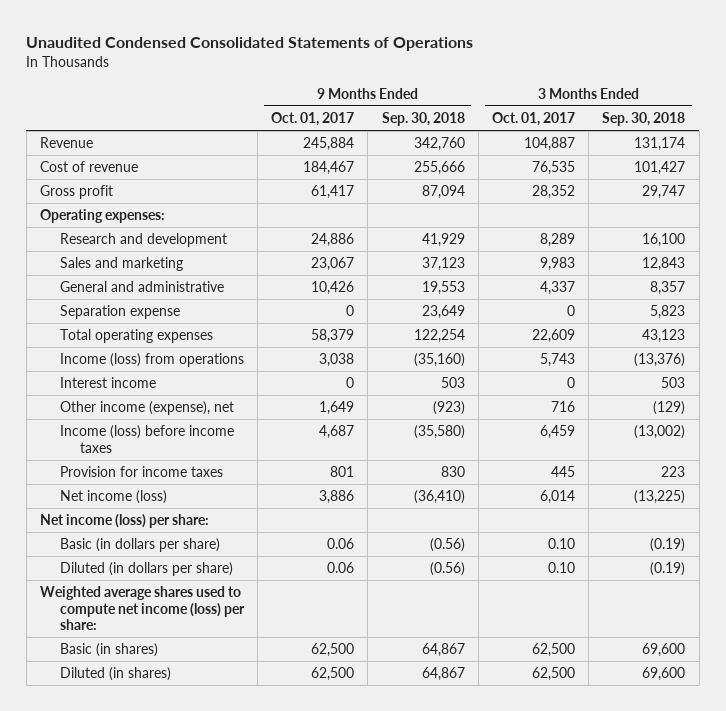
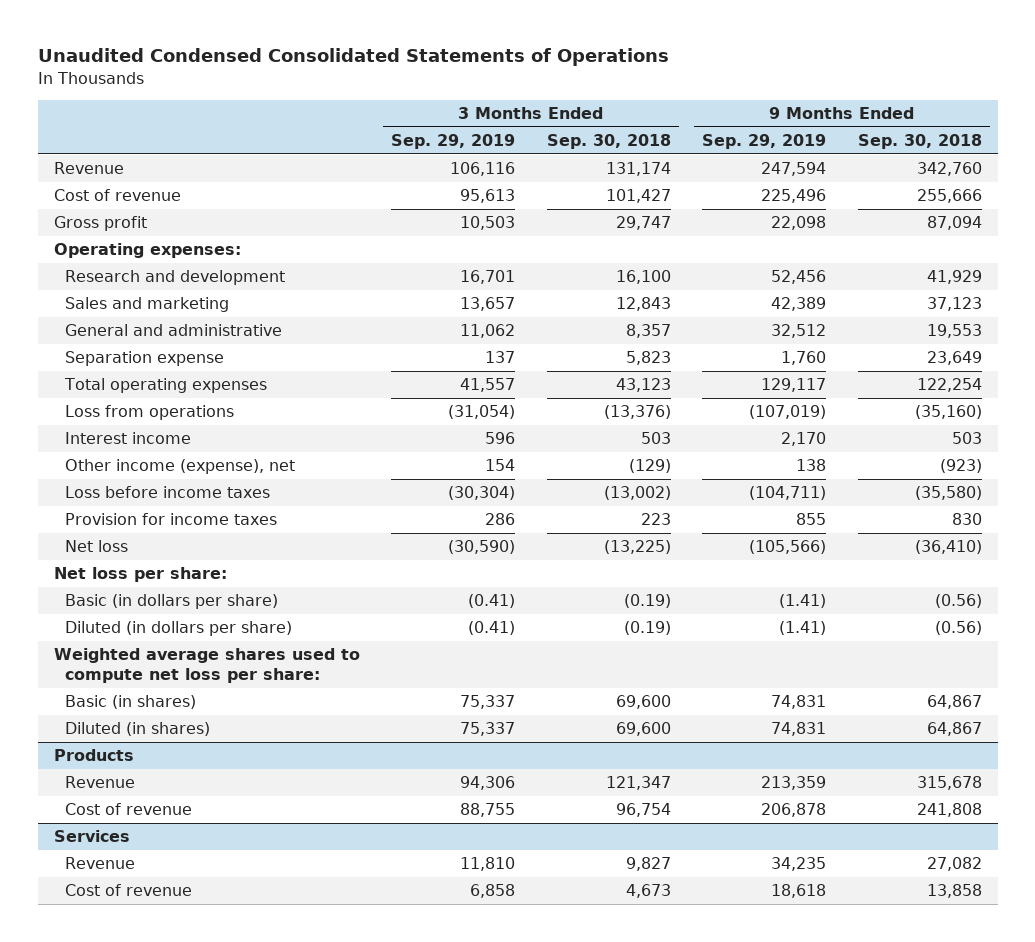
- | 9 Months Ended Oct. 01, 2017 | 9 Months Ended Sep. 30, 2018 | 3 Months Ended Oct. 01, 2017 | 3 Months Ended Sep. 30, 2018
+ | 3 Months Ended Sep. 29, 2019 | 3 Months Ended Sep. 30, 2018 | 9 Months Ended Sep. 29, 2019 | 9 Months Ended Sep. 30, 2018
- Income (loss) from operations | 3,038 | (35,160) | 5,743 | (13,376)
+ Loss from operations | (31,054) | (13,376) | (107,019) | (35,160)
- Income (loss) before income taxes | 4,687 | (35,580) | 6,459 | (13,002)
+ Loss before income taxes | (30,304) | (13,002) | (104,711) | (35,580)
- Net income (loss) | 3,886 | (36,410) | 6,014 | (13,225)
- Net income (loss) per share:
+ Net loss | (30,590) | (13,225) | (105,566) | (36,410)
+ Net loss per share:
- Weighted average shares used to compute net income (loss) per share:
+ Weighted average shares used to compute net loss per share:
+ Products
+ Revenue | 94,306 | 121,347 | 213,359 | 315,678
+ Cost of revenue | 88,755 | 96,754 | 206,878 | 241,808
+ Services
+ Revenue | 11,810 | 9,827 | 34,235 | 27,082
+ Cost of revenue | 6,858 | 4,673 | 18,618 | 13,858

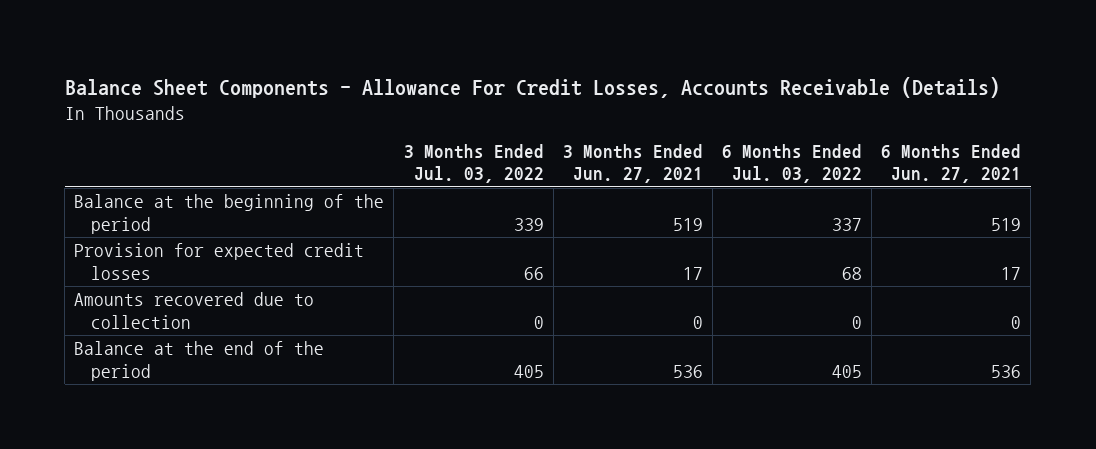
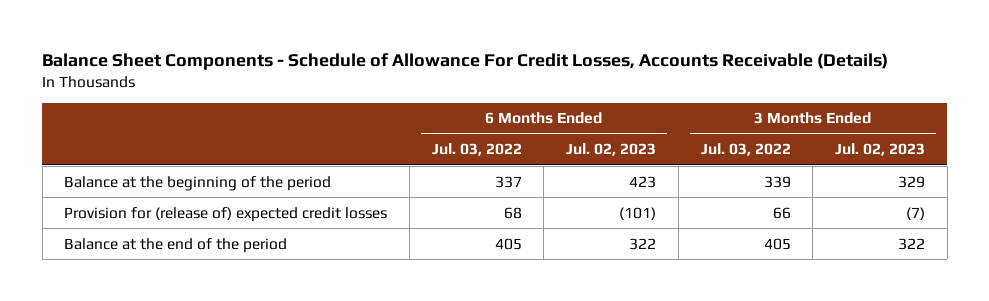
- Balance Sheet Components - Allowance For Credit Losses, Accounts Receivable (Details)
+ Balance Sheet Components - Schedule of Allowance For Credit Losses, Accounts Receivable (Details)
- | 3 Months Ended Jul. 03, 2022 | 3 Months Ended Jun. 27, 2021 | 6 Months Ended Jul. 03, 2022 | 6 Months Ended Jun. 27, 2021
+ | 6 Months Ended Jul. 03, 2022 | 6 Months Ended Jul. 02, 2023 | 3 Months Ended Jul. 03, 2022 | 3 Months Ended Jul. 02, 2023
- Provision for expected credit losses | 66 | 17 | 68 | 17
- Amounts recovered due to collection | 0 | 0 | 0 | 0
+ Provision for (release of) expected credit losses | 68 | (101) | 66 | (7)

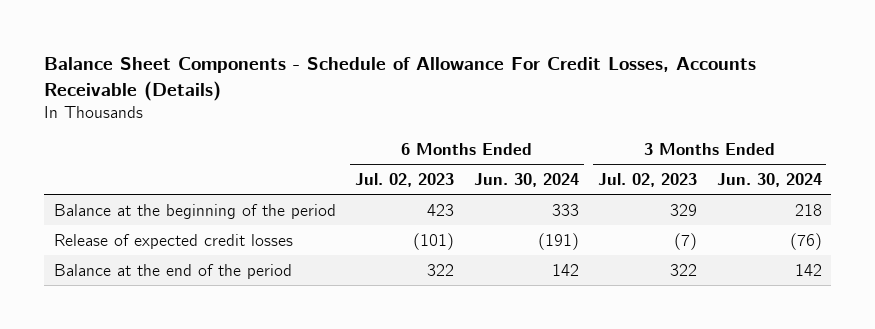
- | 6 Months Ended Jul. 03, 2022 | 6 Months Ended Jul. 02, 2023 | 3 Months Ended Jul. 03, 2022 | 3 Months Ended Jul. 02, 2023
+ | 6 Months Ended Jul. 02, 2023 | 6 Months Ended Jun. 30, 2024 | 3 Months Ended Jul. 02, 2023 | 3 Months Ended Jun. 30, 2024
- Provision for (release of) expected credit losses | 68 | (101) | 66 | (7)
+ Release of expected credit losses | (101) | (191) | (7) | (76)

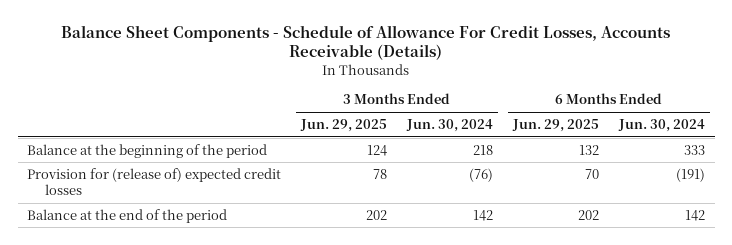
- | 6 Months Ended Jul. 02, 2023 | 6 Months Ended Jun. 30, 2024 | 3 Months Ended Jul. 02, 2023 | 3 Months Ended Jun. 30, 2024
+ | 3 Months Ended Jun. 29, 2025 | 3 Months Ended Jun. 30, 2024 | 6 Months Ended Jun. 29, 2025 | 6 Months Ended Jun. 30, 2024
- Release of expected credit losses | (101) | (191) | (7) | (76)
+ Provision for (release of) expected credit losses | 78 | (76) | 70 | (191)

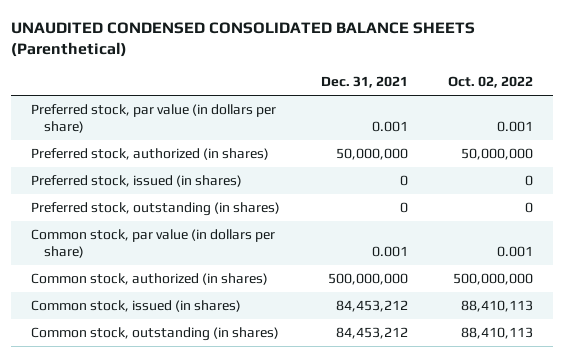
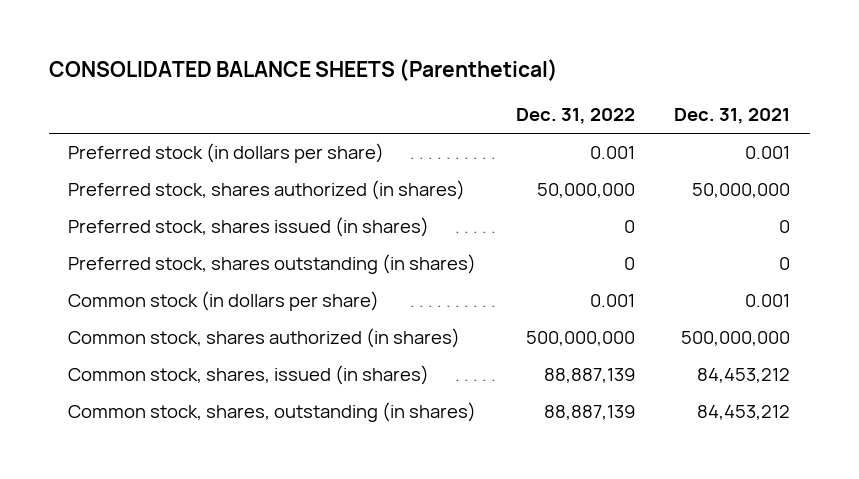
- UNAUDITED CONDENSED CONSOLIDATED BALANCE SHEETS (Parenthetical)
+ CONSOLIDATED BALANCE SHEETS (Parenthetical)
- | Dec. 31, 2021 | Oct. 02, 2022
+ | Dec. 31, 2022 | Dec. 31, 2021
- Preferred stock, par value (in dollars per share) | 0.001 | 0.001
- Preferred stock, authorized (in shares) | 50,000,000 | 50,000,000
- Preferred stock, issued (in shares) | 0 | 0
- Preferred stock, outstanding (in shares) | 0 | 0
- Common stock, par value (in dollars per share) | 0.001 | 0.001
- Common stock, authorized (in shares) | 500,000,000 | 500,000,000
- Common stock, issued (in shares) | 84,453,212 | 88,410,113
- Common stock, outstanding (in shares) | 84,453,212 | 88,410,113
+ Preferred stock (in dollars per share) | 0.001 | 0.001
+ Preferred stock, shares authorized (in shares) | 50,000,000 | 50,000,000
+ Preferred stock, shares issued (in shares) | 0 | 0
+ Preferred stock, shares outstanding (in shares) | 0 | 0
+ Common stock (in dollars per share) | 0.001 | 0.001
+ Common stock, shares authorized (in shares) | 500,000,000 | 500,000,000
+ Common stock, shares, issued (in shares) | 88,887,139 | 84,453,212
+ Common stock, shares, outstanding (in shares) | 88,887,139 | 84,453,212

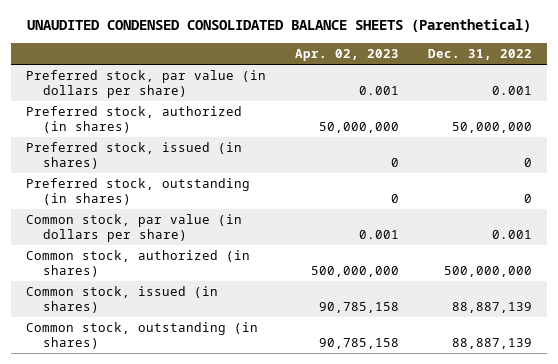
- CONSOLIDATED BALANCE SHEETS (Parenthetical)
+ UNAUDITED CONDENSED CONSOLIDATED BALANCE SHEETS (Parenthetical)
- | Dec. 31, 2022 | Dec. 31, 2021
+ | Apr. 02, 2023 | Dec. 31, 2022
- Preferred stock (in dollars per share) | 0.001 | 0.001
- Preferred stock, shares authorized (in shares) | 50,000,000 | 50,000,000
- Preferred stock, shares issued (in shares) | 0 | 0
- Preferred stock, shares outstanding (in shares) | 0 | 0
- Common stock (in dollars per share) | 0.001 | 0.001
- Common stock, shares authorized (in shares) | 500,000,000 | 500,000,000
- Common stock, shares, issued (in shares) | 88,887,139 | 84,453,212
- Common stock, shares, outstanding (in shares) | 88,887,139 | 84,453,212
+ Preferred stock, par value (in dollars per share) | 0.001 | 0.001
+ Preferred stock, authorized (in shares) | 50,000,000 | 50,000,000
+ Preferred stock, issued (in shares) | 0 | 0
+ Preferred stock, outstanding (in shares) | 0 | 0
+ Common stock, par value (in dollars per share) | 0.001 | 0.001
+ Common stock, authorized (in shares) | 500,000,000 | 500,000,000
+ Common stock, issued (in shares) | 90,785,158 | 88,887,139
+ Common stock, outstanding (in shares) | 90,785,158 | 88,887,139

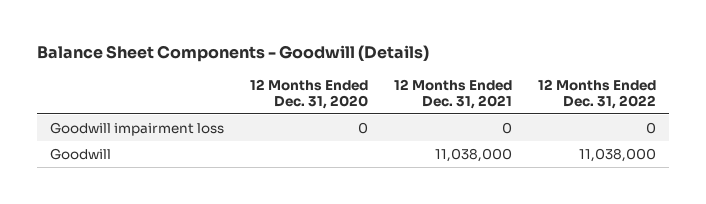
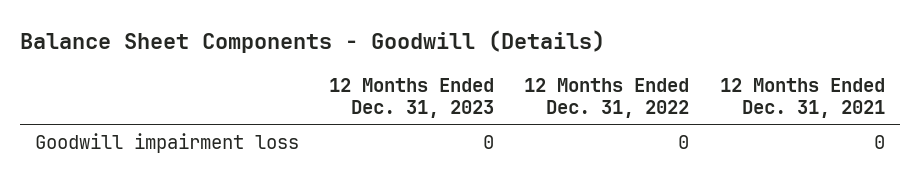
- | 12 Months Ended Dec. 31, 2020 | 12 Months Ended Dec. 31, 2021 | 12 Months Ended Dec. 31, 2022
+ | 12 Months Ended Dec. 31, 2023 | 12 Months Ended Dec. 31, 2022 | 12 Months Ended Dec. 31, 2021
- Goodwill | | 11,038,000 | 11,038,000

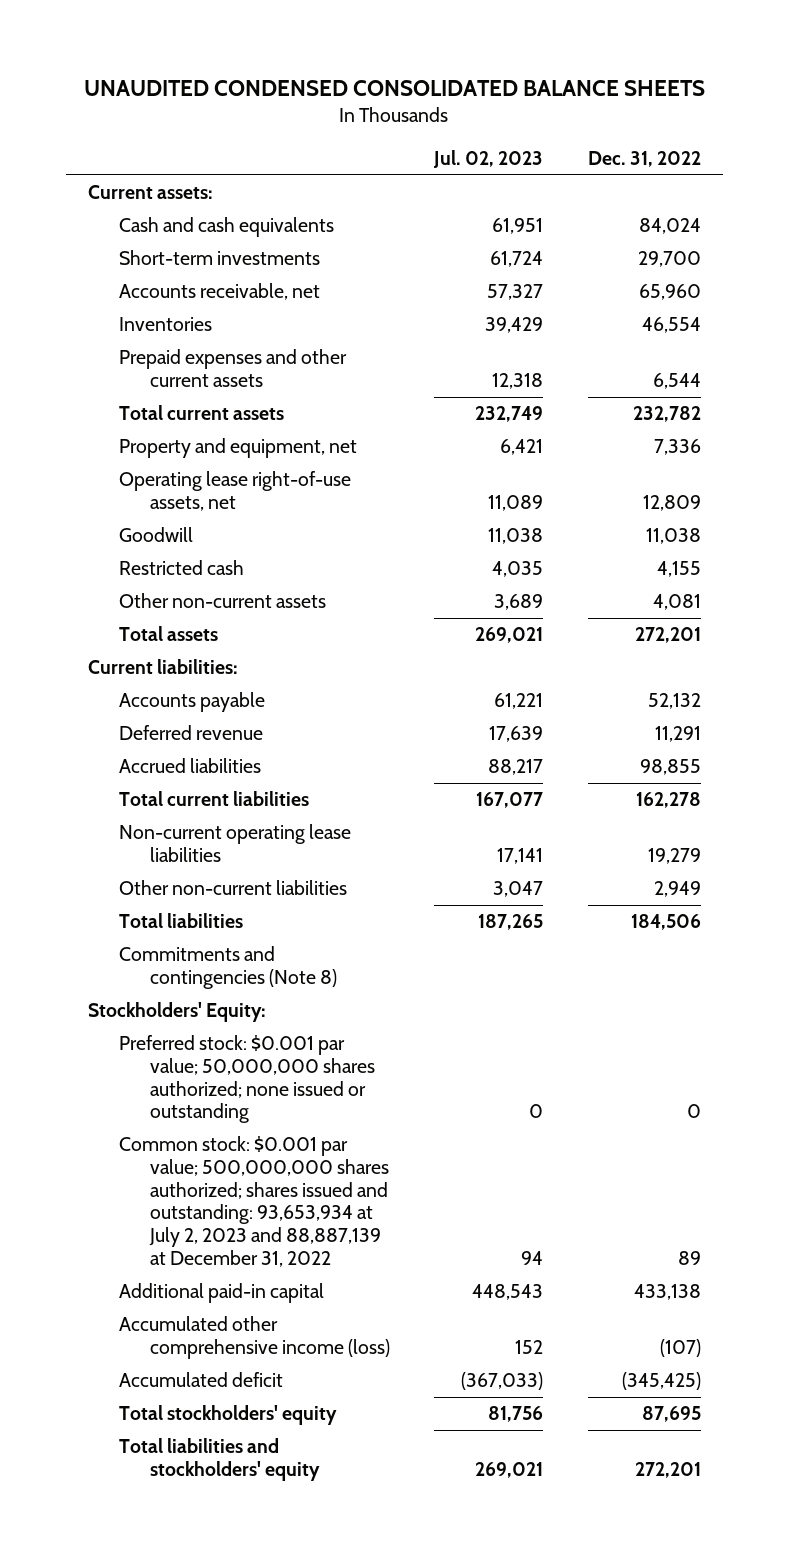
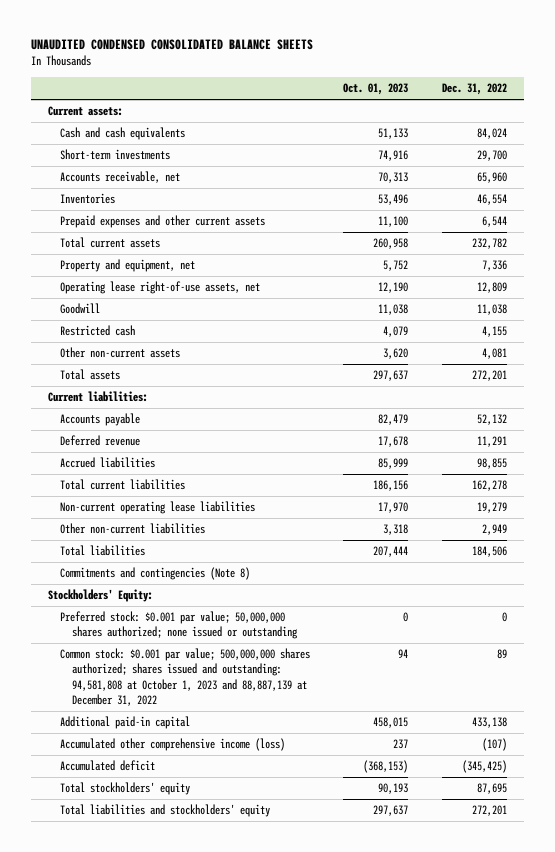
- | Jul. 02, 2023 | Dec. 31, 2022
+ | Oct. 01, 2023 | Dec. 31, 2022
- Common stock: $0.001 par value; 500,000,000 shares authorized; shares issued and outstanding: 93,653,934 at July 2, 2023 and 88,887,139 at December 31, 2022 | 94 | 89
+ Common stock: $0.001 par value; 500,000,000 shares authorized; shares issued and outstanding: 94,581,808 at October 1, 2023 and 88,887,139 at December 31, 2022 | 94 | 89

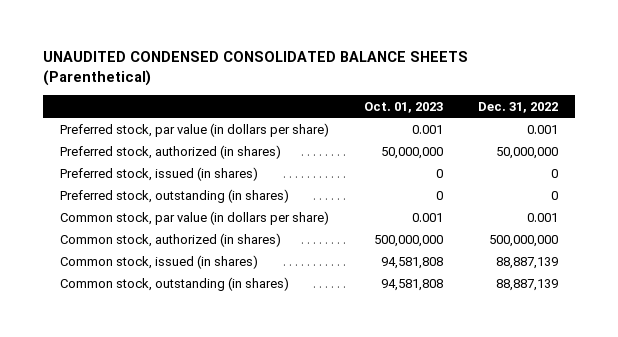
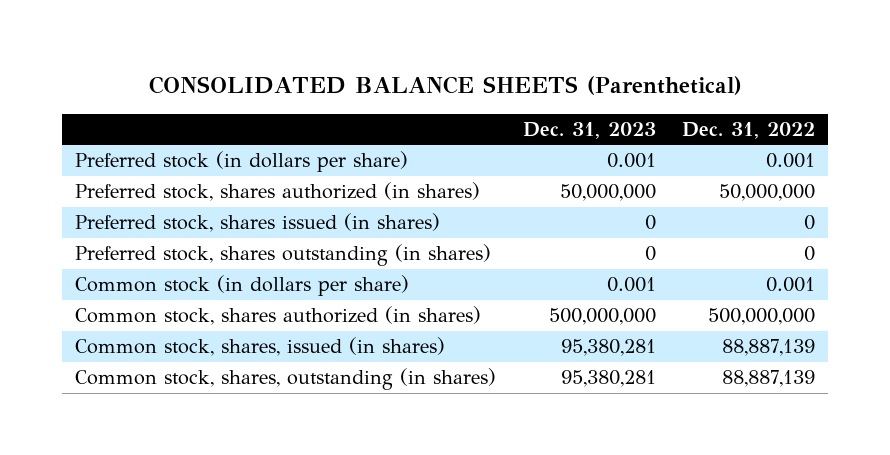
- UNAUDITED CONDENSED CONSOLIDATED BALANCE SHEETS (Parenthetical)
+ CONSOLIDATED BALANCE SHEETS (Parenthetical)
- | Oct. 01, 2023 | Dec. 31, 2022
+ | Dec. 31, 2023 | Dec. 31, 2022
- Preferred stock, par value (in dollars per share) | 0.001 | 0.001
- Preferred stock, authorized (in shares) | 50,000,000 | 50,000,000
- Preferred stock, issued (in shares) | 0 | 0
- Preferred stock, outstanding (in shares) | 0 | 0
- Common stock, par value (in dollars per share) | 0.001 | 0.001
- Common stock, authorized (in shares) | 500,000,000 | 500,000,000
- Common stock, issued (in shares) | 94,581,808 | 88,887,139
- Common stock, outstanding (in shares) | 94,581,808 | 88,887,139
+ Preferred stock (in dollars per share) | 0.001 | 0.001
+ Preferred stock, shares authorized (in shares) | 50,000,000 | 50,000,000
+ Preferred stock, shares issued (in shares) | 0 | 0
+ Preferred stock, shares outstanding (in shares) | 0 | 0
+ Common stock (in dollars per share) | 0.001 | 0.001
+ Common stock, shares authorized (in shares) | 500,000,000 | 500,000,000
+ Common stock, shares, issued (in shares) | 95,380,281 | 88,887,139
+ Common stock, shares, outstanding (in shares) | 95,380,281 | 88,887,139

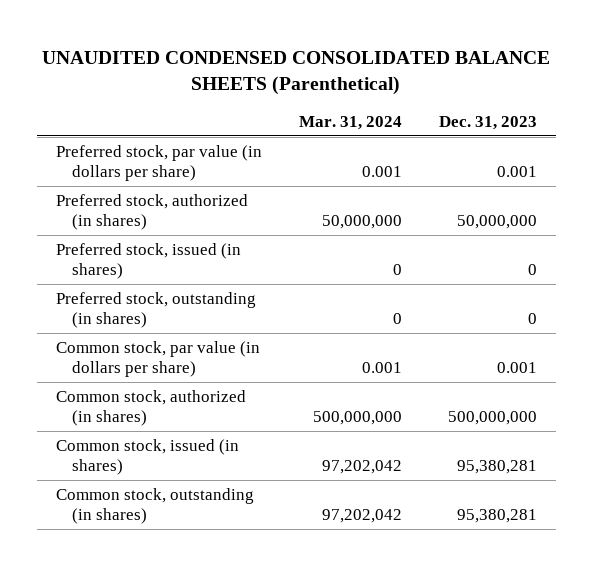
- CONSOLIDATED BALANCE SHEETS (Parenthetical)
+ UNAUDITED CONDENSED CONSOLIDATED BALANCE SHEETS (Parenthetical)
- | Dec. 31, 2023 | Dec. 31, 2022
+ | Mar. 31, 2024 | Dec. 31, 2023
- Preferred stock (in dollars per share) | 0.001 | 0.001
- Preferred stock, shares authorized (in shares) | 50,000,000 | 50,000,000
- Preferred stock, shares issued (in shares) | 0 | 0
- Preferred stock, shares outstanding (in shares) | 0 | 0
- Common stock (in dollars per share) | 0.001 | 0.001
- Common stock, shares authorized (in shares) | 500,000,000 | 500,000,000
- Common stock, shares, issued (in shares) | 95,380,281 | 88,887,139
- Common stock, shares, outstanding (in shares) | 95,380,281 | 88,887,139
+ Preferred stock, par value (in dollars per share) | 0.001 | 0.001
+ Preferred stock, authorized (in shares) | 50,000,000 | 50,000,000
+ Preferred stock, issued (in shares) | 0 | 0
+ Preferred stock, outstanding (in shares) | 0 | 0
+ Common stock, par value (in dollars per share) | 0.001 | 0.001
+ Common stock, authorized (in shares) | 500,000,000 | 500,000,000
+ Common stock, issued (in shares) | 97,202,042 | 95,380,281
+ Common stock, outstanding (in shares) | 97,202,042 | 95,380,281

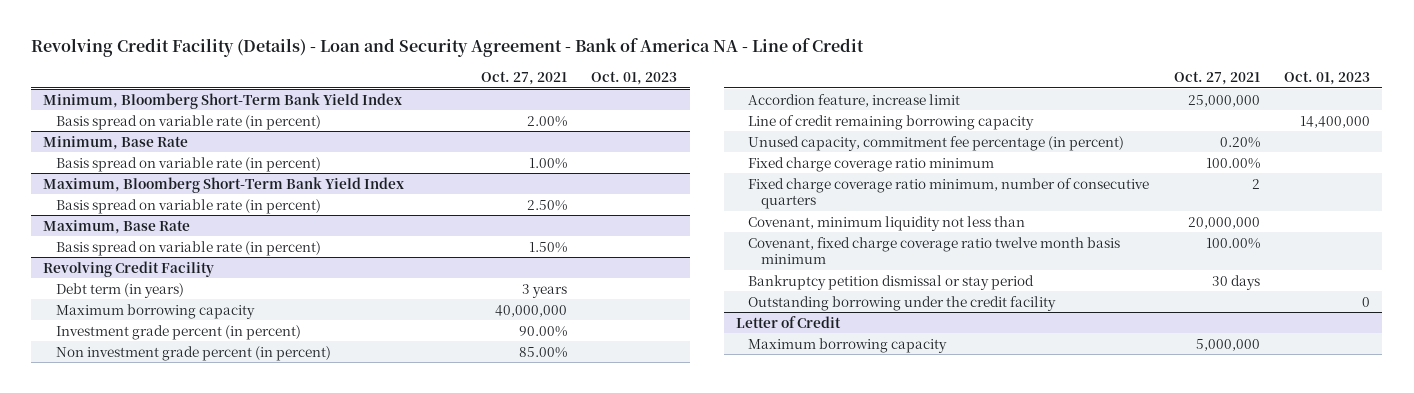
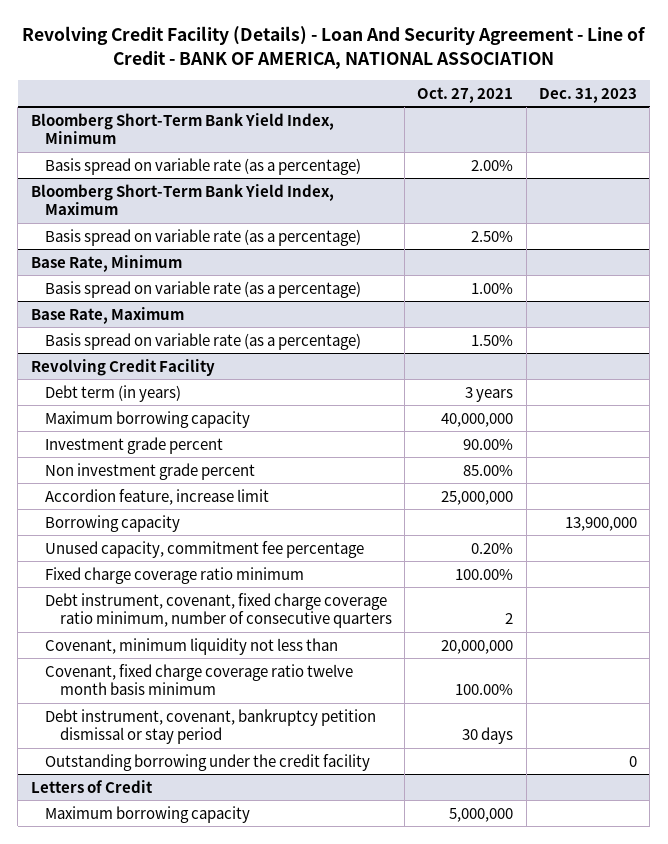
- Revolving Credit Facility (Details) - Loan and Security Agreement - Bank of America NA - Line of Credit
+ Revolving Credit Facility (Details) - Loan And Security Agreement - Line of Credit - BANK OF AMERICA, NATIONAL ASSOCIATION
- | Oct. 27, 2021 | Oct. 01, 2023
+ | Oct. 27, 2021 | Dec. 31, 2023
- Minimum, Bloomberg Short-Term Bank Yield Index
- Basis spread on variable rate (in percent) | 2.00% |
- Minimum, Base Rate
- Basis spread on variable rate (in percent) | 1.00% |
- Maximum, Bloomberg Short-Term Bank Yield Index
- Basis spread on variable rate (in percent) | 2.50% |
- Maximum, Base Rate
- Basis spread on variable rate (in percent) | 1.50% |
+ Bloomberg Short-Term Bank Yield Index, Minimum
+ Basis spread on variable rate (as a percentage) | 2.00% |
+ Bloomberg Short-Term Bank Yield Index, Maximum
+ Basis spread on variable rate (as a percentage) | 2.50% |
+ Base Rate, Minimum
+ Basis spread on variable rate (as a percentage) | 1.00% |
+ Base Rate, Maximum
+ Basis spread on variable rate (as a percentage) | 1.50% |
@ Revolving Credit Facility
- Investment grade percent (in percent) | 90.00% |
- Non investment grade percent (in percent) | 85.00% |
+ Investment grade percent | 90.00% |
+ Non investment grade percent | 85.00% |
- Line of credit remaining borrowing capacity | | 14,400,000
- Unused capacity, commitment fee percentage (in percent) | 0.20% |
+ Borrowing capacity | | 13,900,000
+ Unused capacity, commitment fee percentage | 0.20% |
- Fixed charge coverage ratio minimum, number of consecutive quarters | 2 |
+ Debt instrument, covenant, fixed charge coverage ratio minimum, number of consecutive quarters | 2 |
- Bankruptcy petition dismissal or stay period | 30 days |
+ Debt instrument, covenant, bankruptcy petition dismissal or stay period | 30 days |
- Letter of Credit
+ Letters of Credit

